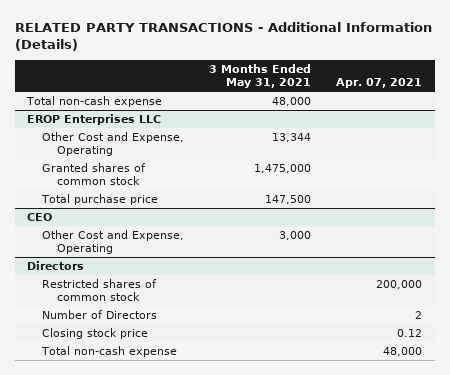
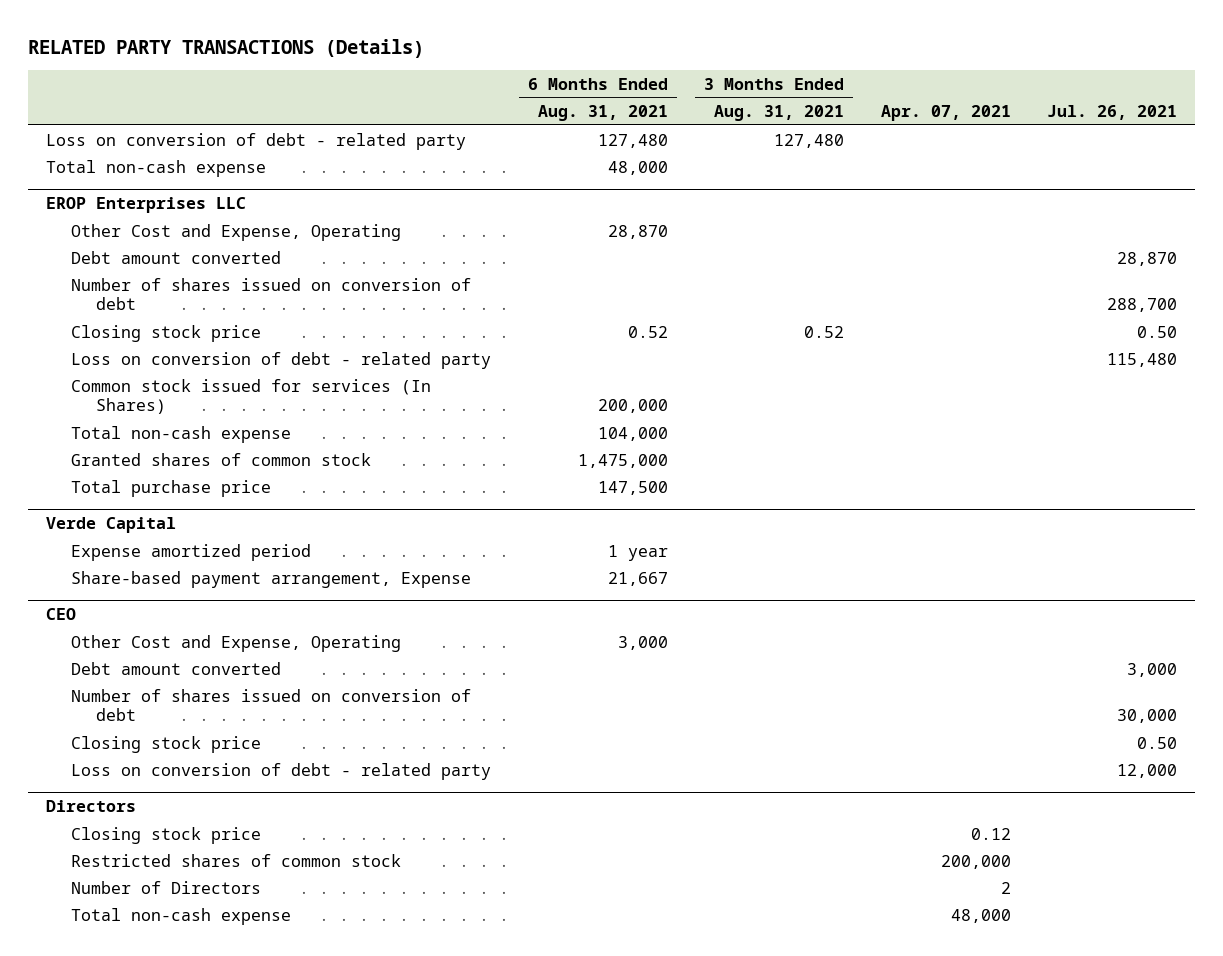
- RELATED PARTY TRANSACTIONS - Additional Information (Details)
+ RELATED PARTY TRANSACTIONS (Details)
- | 3 Months Ended May 31, 2021 | Apr. 07, 2021
+ | 6 Months Ended Aug. 31, 2021 | 3 Months Ended Aug. 31, 2021 | Apr. 07, 2021 | Jul. 26, 2021
+ Loss on conversion of debt - related party | 127,480 | 127,480 | |
@ EROP Enterprises LLC
+ Debt amount converted | | | | 28,870
+ Number of shares issued on conversion of debt | | | | 288,700
+ Closing stock price | 0.52 | 0.52 | | 0.50
+ Loss on conversion of debt - related party | | | | 115,480
+ Common stock issued for services (In Shares) | 200,000 | | |
+ Total non-cash expense | 104,000 | | |
+ Verde Capital
+ Expense amortized period | 1 year | | |
+ Share-based payment arrangement, Expense | 21,667 | | |
@ CEO
+ Debt amount converted | | | | 3,000
+ Number of shares issued on conversion of debt | | | | 30,000
+ Closing stock price | | | | 0.50
+ Loss on conversion of debt - related party | | | | 12,000
@ Directors
moved up: Closing stock price | | | 0.12 |

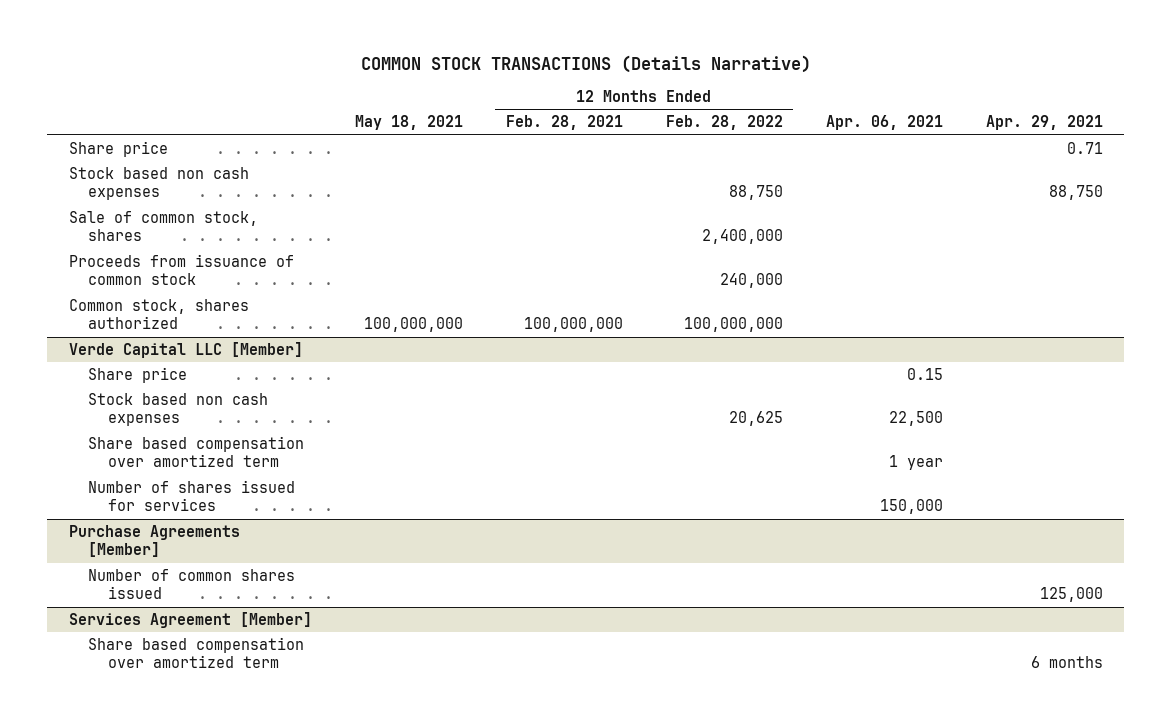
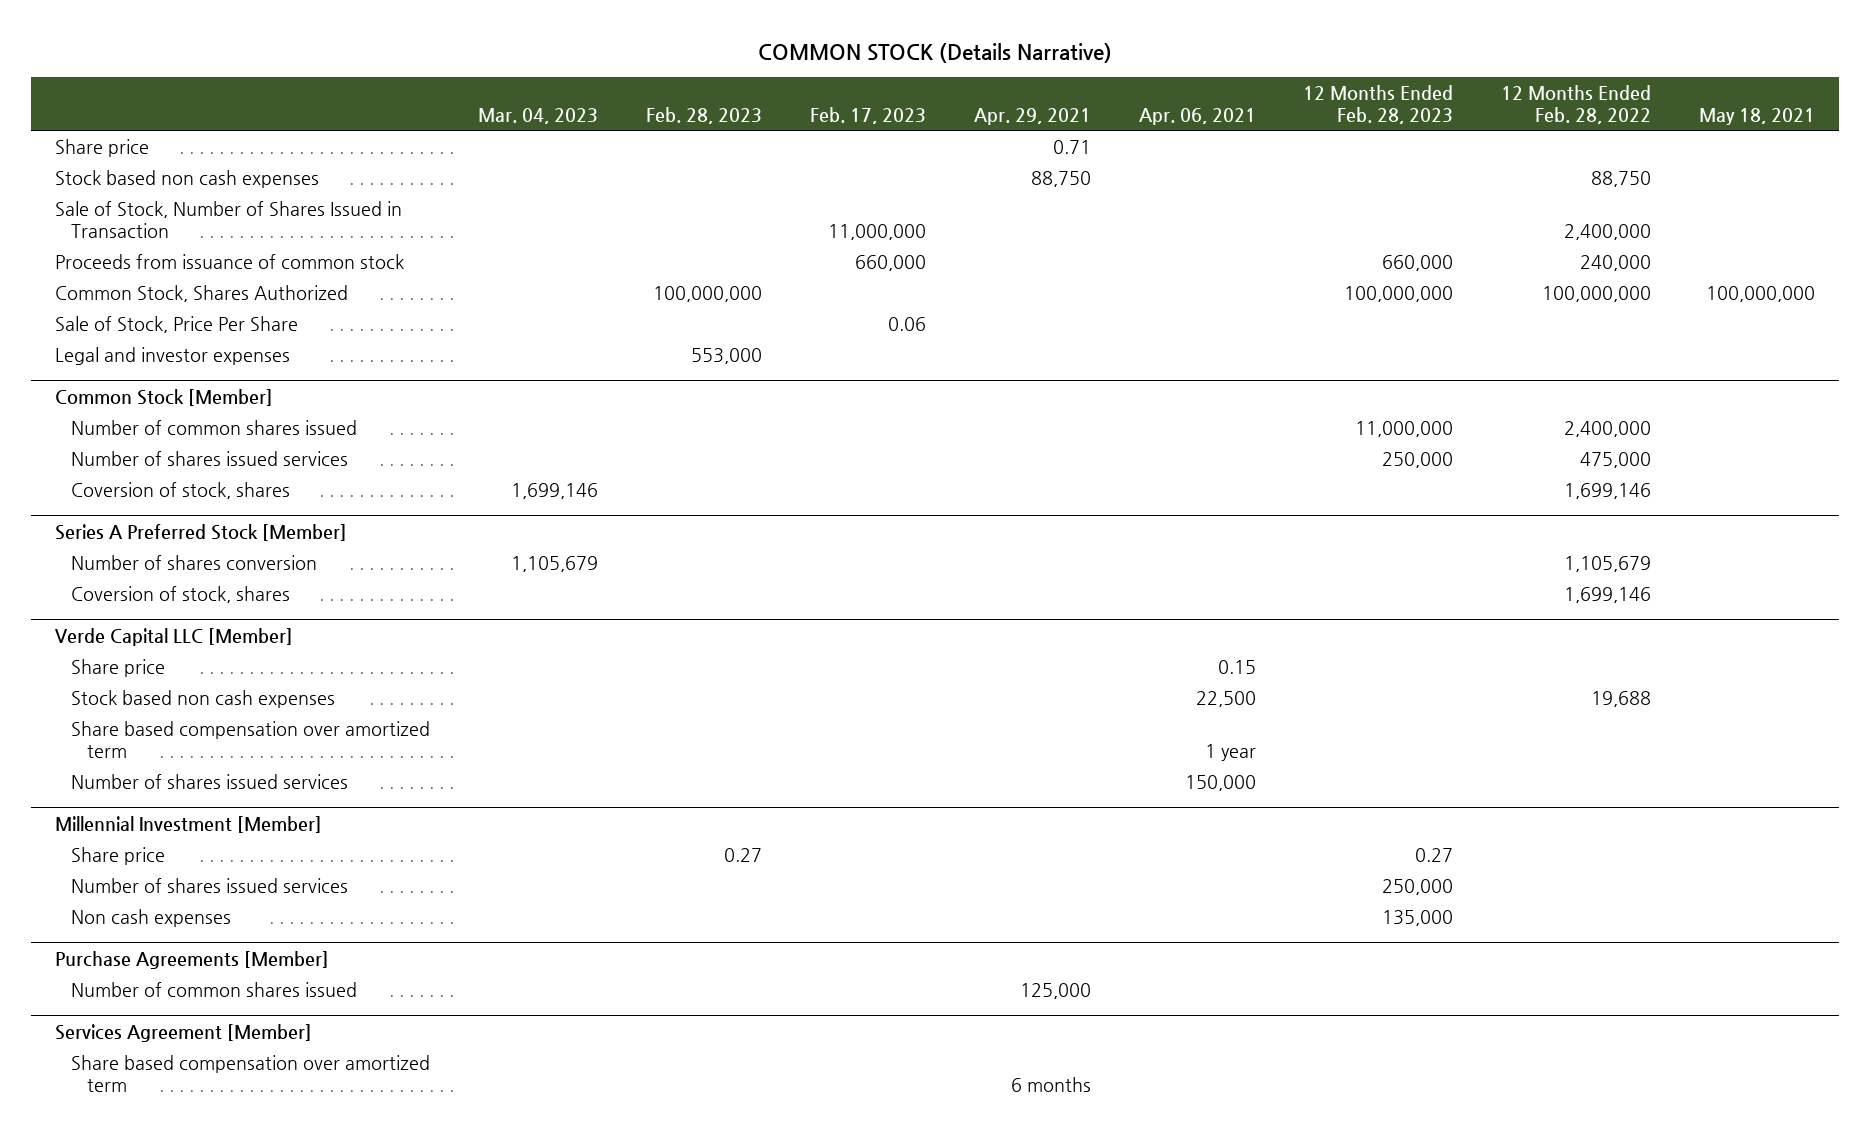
- COMMON STOCK TRANSACTIONS (Details Narrative)
+ COMMON STOCK (Details Narrative)
- | May 18, 2021 | 12 Months Ended Feb. 28, 2021 | 12 Months Ended Feb. 28, 2022 | Apr. 06, 2021 | Apr. 29, 2021
+ | Mar. 04, 2023 | Feb. 28, 2023 | Feb. 17, 2023 | Apr. 29, 2021 | Apr. 06, 2021 | 12 Months Ended Feb. 28, 2023 | 12 Months Ended Feb. 28, 2022 | May 18, 2021
- Sale of common stock, shares | | | 2,400,000 | |
+ Sale of Stock, Number of Shares Issued in Transaction | | | 11,000,000 | | | | 2,400,000 |
- Common stock, shares authorized | 100,000,000 | 100,000,000 | 100,000,000 | |
+ Common Stock, Shares Authorized | | 100,000,000 | | | | 100,000,000 | 100,000,000 | 100,000,000
+ Sale of Stock, Price Per Share | | | 0.06 | | | | |
+ Legal and investor expenses | | 553,000 | | | | | |
+ Common Stock [Member]
+ Number of common shares issued | | | | | | 11,000,000 | 2,400,000 |
+ Number of shares issued services | | | | | | 250,000 | 475,000 |
+ Coversion of stock, shares | 1,699,146 | | | | | | 1,699,146 |
+ Series A Preferred Stock [Member]
+ Number of shares conversion | 1,105,679 | | | | | | 1,105,679 |
+ Coversion of stock, shares | | | | | | | 1,699,146 |
@ Verde Capital LLC [Member]
- Stock based non cash expenses | | | 20,625 | 22,500 |
+ Stock based non cash expenses | | | | | 22,500 | | 19,688 |
- Number of shares issued for services | | | | 150,000 |
+ Number of shares issued services | | | | | 150,000 | | |
+ Millennial Investment [Member]
+ Share price | | 0.27 | | | | 0.27 | |
+ Number of shares issued services | | | | | | 250,000 | |
+ Non cash expenses | | | | | | 135,000 | |

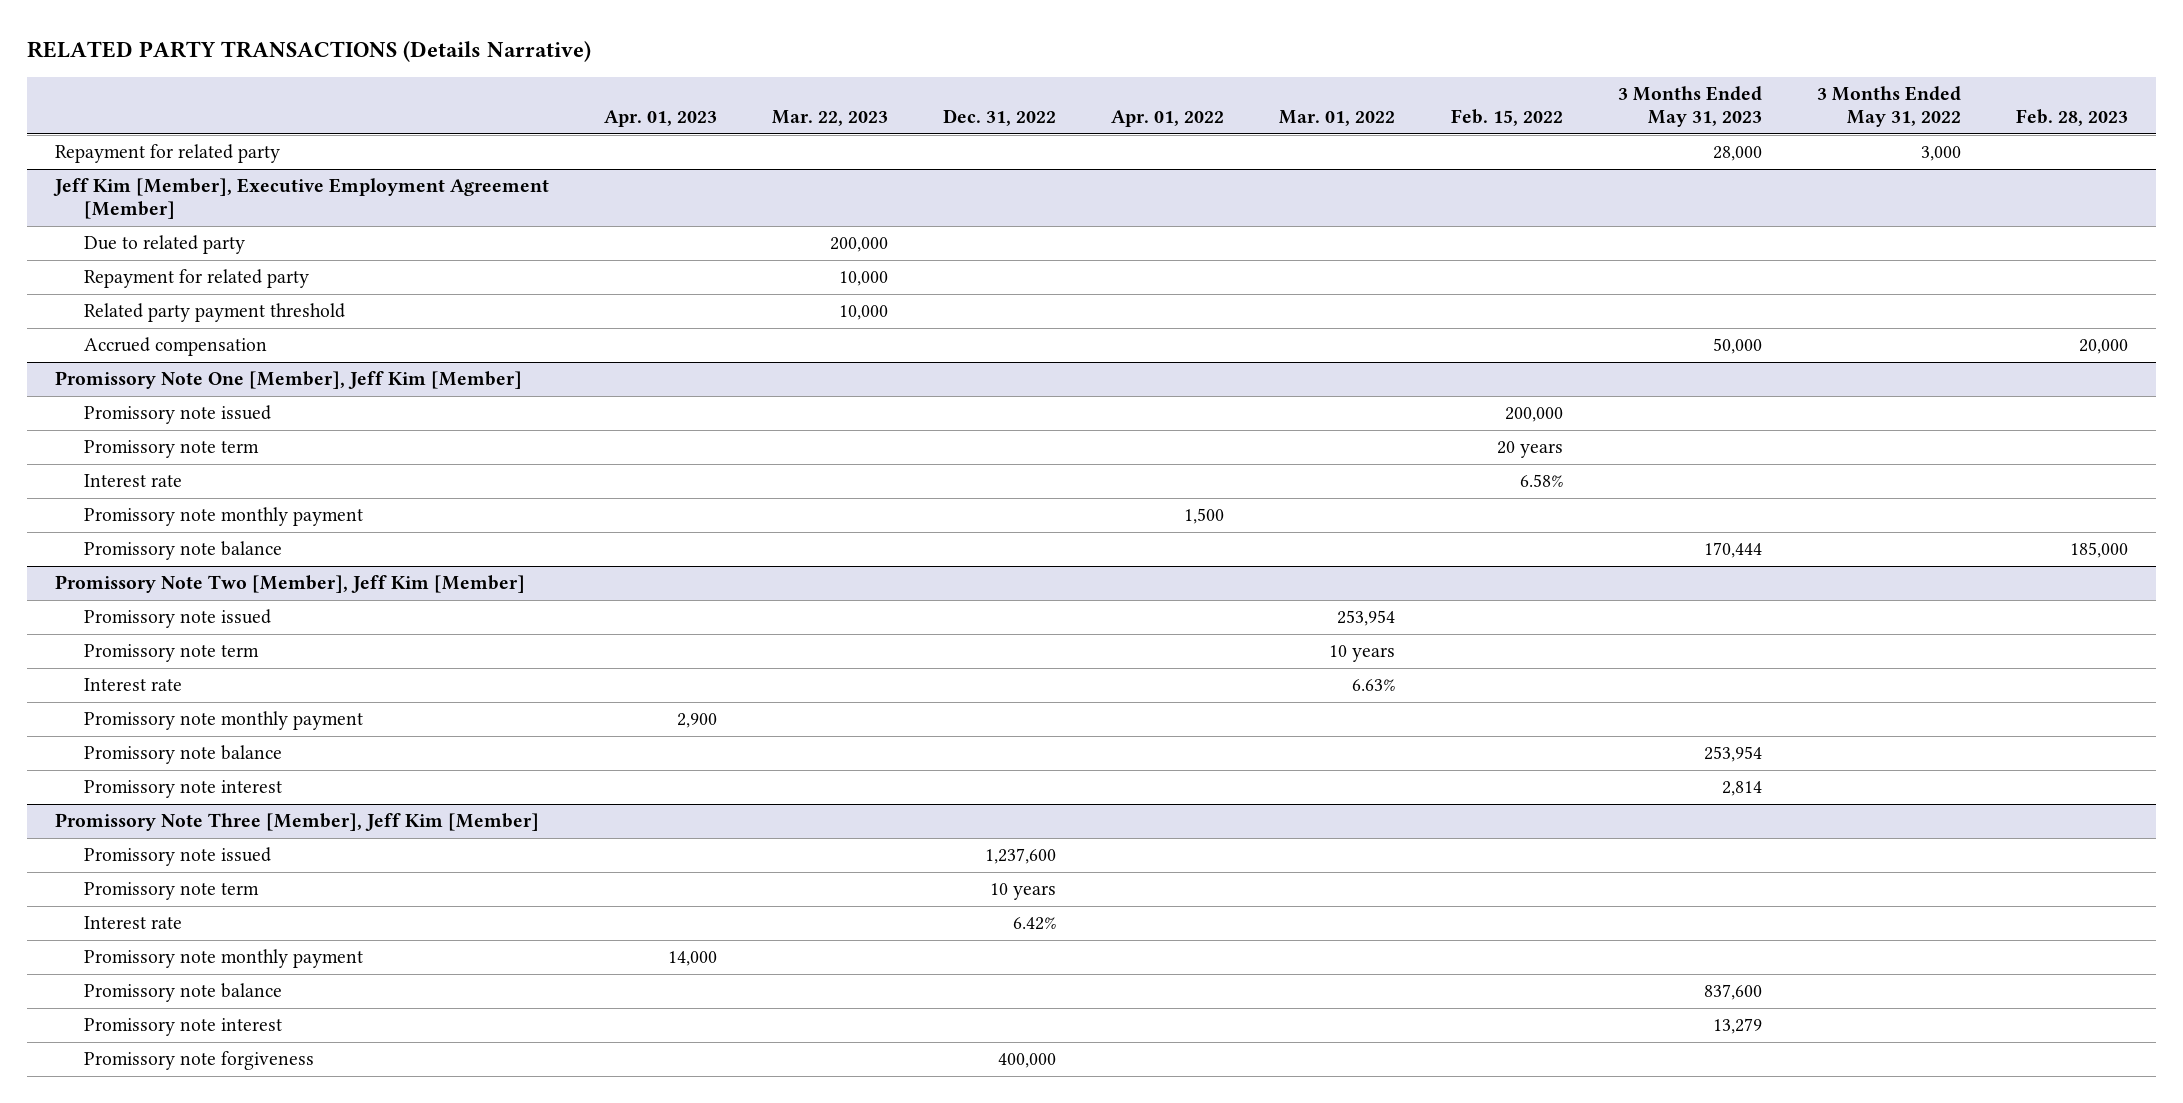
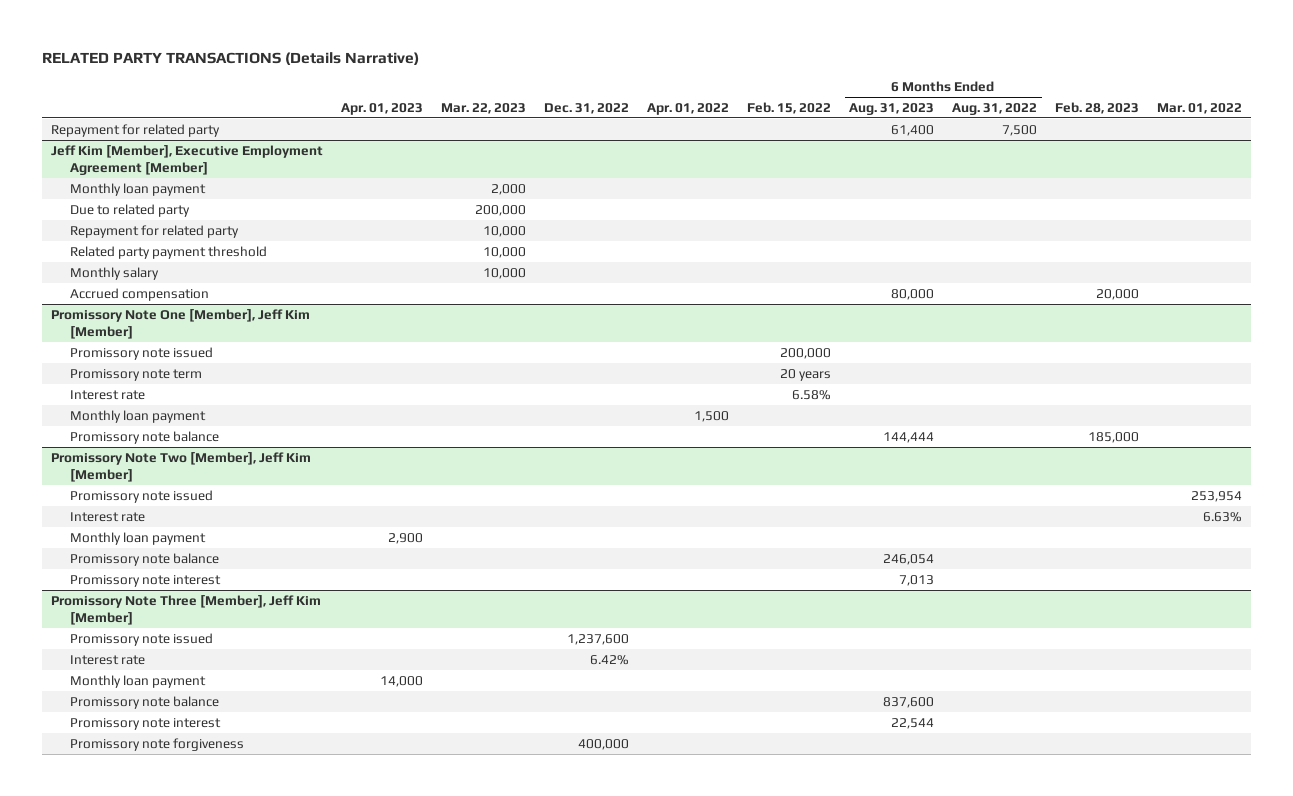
- | Apr. 01, 2023 | Mar. 22, 2023 | Dec. 31, 2022 | Apr. 01, 2022 | Mar. 01, 2022 | Feb. 15, 2022 | 3 Months Ended May 31, 2023 | 3 Months Ended May 31, 2022 | Feb. 28, 2023
+ | Apr. 01, 2023 | Mar. 22, 2023 | Dec. 31, 2022 | Apr. 01, 2022 | Feb. 15, 2022 | 6 Months Ended Aug. 31, 2023 | 6 Months Ended Aug. 31, 2022 | Feb. 28, 2023 | Mar. 01, 2022
@ Jeff Kim [Member], Executive Employment Agreement [Member]
+ Monthly loan payment | | 2,000 | | | | | | |
+ Monthly salary | | 10,000 | | | | | | |
@ Promissory Note One [Member], Jeff Kim [Member]
- Promissory note monthly payment | | | | 1,500 | | | | |
+ Monthly loan payment | | | | 1,500 | | | | |
@ Promissory Note Two [Member], Jeff Kim [Member]
- Promissory note term | | | | | 10 years | | | |
- Promissory note monthly payment | 2,900 | | | | | | | |
+ Monthly loan payment | 2,900 | | | | | | | |
@ Promissory Note Three [Member], Jeff Kim [Member]
- Promissory note term | | | 10 years | | | | | |
- Promissory note monthly payment | 14,000 | | | | | | | |
+ Monthly loan payment | 14,000 | | | | | | | |

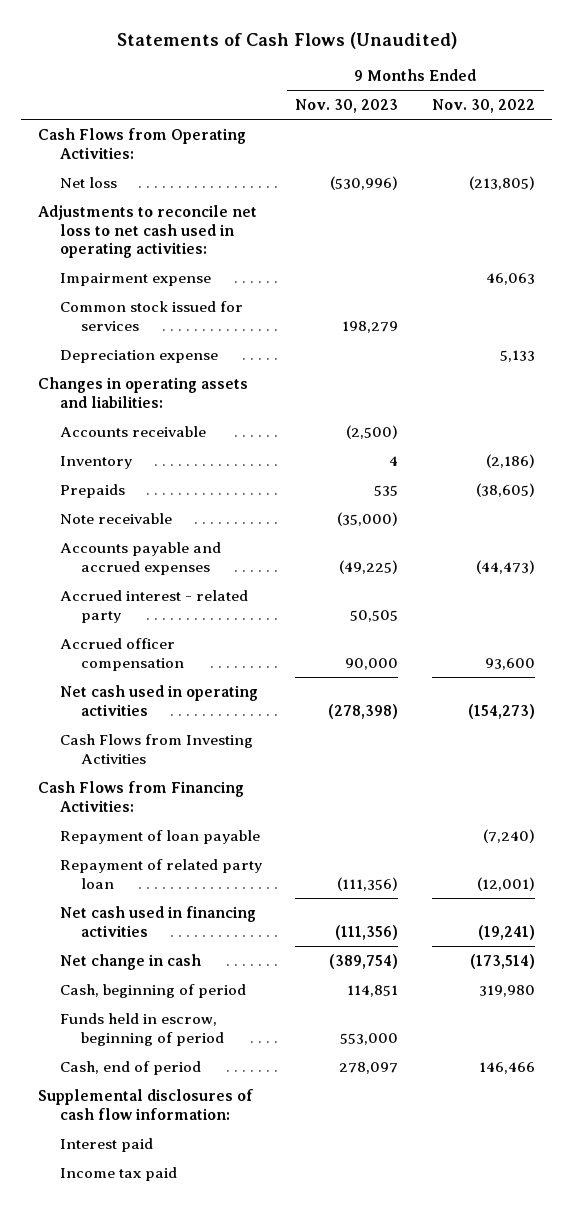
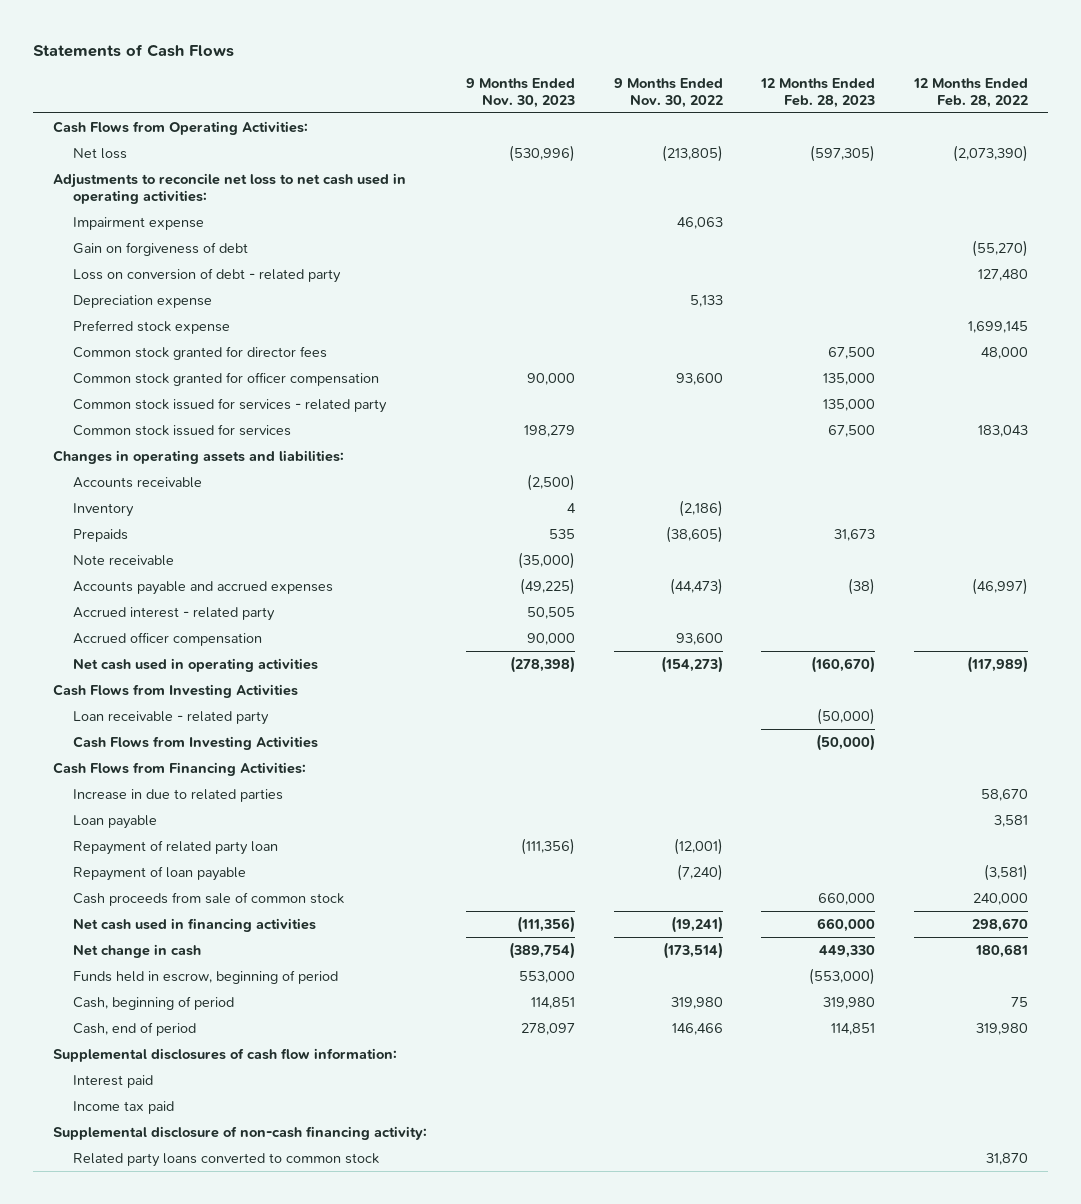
- Statements of Cash Flows (Unaudited)
+ Statements of Cash Flows
- | 9 Months Ended Nov. 30, 2023 | 9 Months Ended Nov. 30, 2022
+ | 9 Months Ended Nov. 30, 2023 | 9 Months Ended Nov. 30, 2022 | 12 Months Ended Feb. 28, 2023 | 12 Months Ended Feb. 28, 2022
+ Gain on forgiveness of debt | | | | (55,270)
+ Loss on conversion of debt - related party | | | | 127,480
+ Preferred stock expense | | | | 1,699,145
+ Common stock granted for director fees | | | 67,500 | 48,000
+ Common stock granted for officer compensation | 90,000 | 93,600 | 135,000 |
+ Common stock issued for services - related party | | | 135,000 |
moved down: Common stock issued for services | 198,279 | | 67,500 | 183,043
+ Loan receivable - related party | | | (50,000) |
+ Cash Flows from Investing Activities | | | (50,000) |
+ Increase in due to related parties | | | | 58,670
+ Loan payable | | | | 3,581
moved down: Repayment of loan payable | | (7,240) | | (3,581)
+ Cash proceeds from sale of common stock | | | 660,000 | 240,000
moved down: Cash, beginning of period | 114,851 | 319,980 | 319,980 | 75
+ Supplemental disclosure of non-cash financing activity:
+ Related party loans converted to common stock | | | | 31,870

